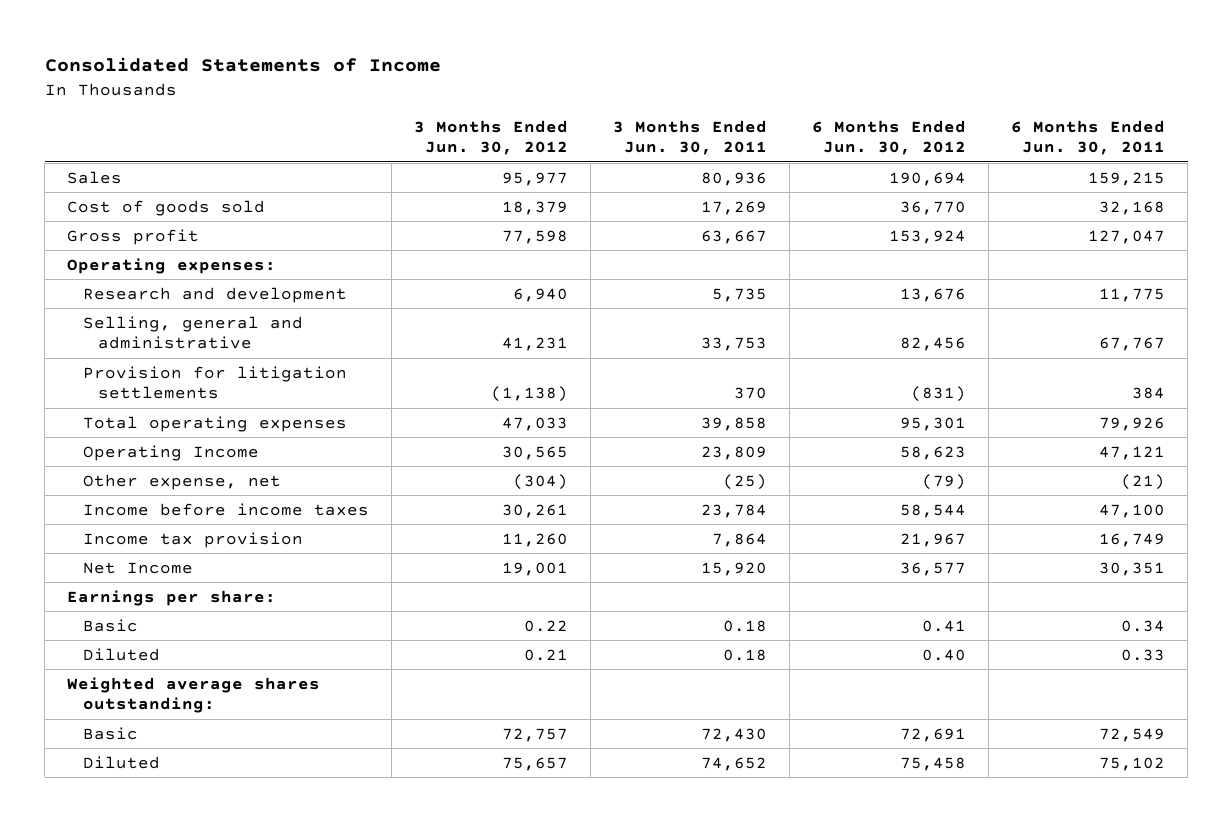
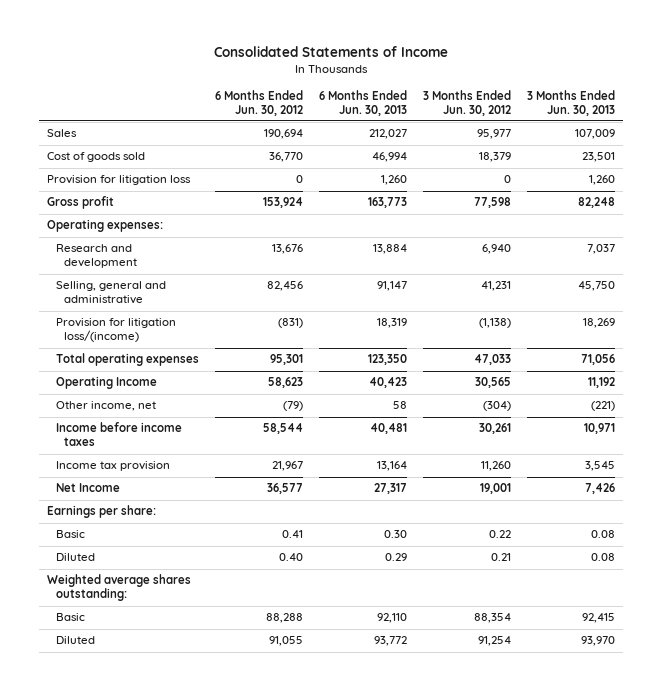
- | 3 Months Ended Jun. 30, 2012 | 3 Months Ended Jun. 30, 2011 | 6 Months Ended Jun. 30, 2012 | 6 Months Ended Jun. 30, 2011
+ | 6 Months Ended Jun. 30, 2012 | 6 Months Ended Jun. 30, 2013 | 3 Months Ended Jun. 30, 2012 | 3 Months Ended Jun. 30, 2013
+ Provision for litigation loss | 0 | 1,260 | 0 | 1,260
- Provision for litigation settlements | (1,138) | 370 | (831) | 384
+ Provision for litigation loss/(income) | (831) | 18,319 | (1,138) | 18,269
- Other expense, net | (304) | (25) | (79) | (21)
+ Other income, net | (79) | 58 | (304) | (221)
- Basic | 72,757 | 72,430 | 72,691 | 72,549
- Diluted | 75,657 | 74,652 | 75,458 | 75,102
+ Basic | 88,288 | 92,110 | 88,354 | 92,415
+ Diluted | 91,055 | 93,772 | 91,254 | 93,970

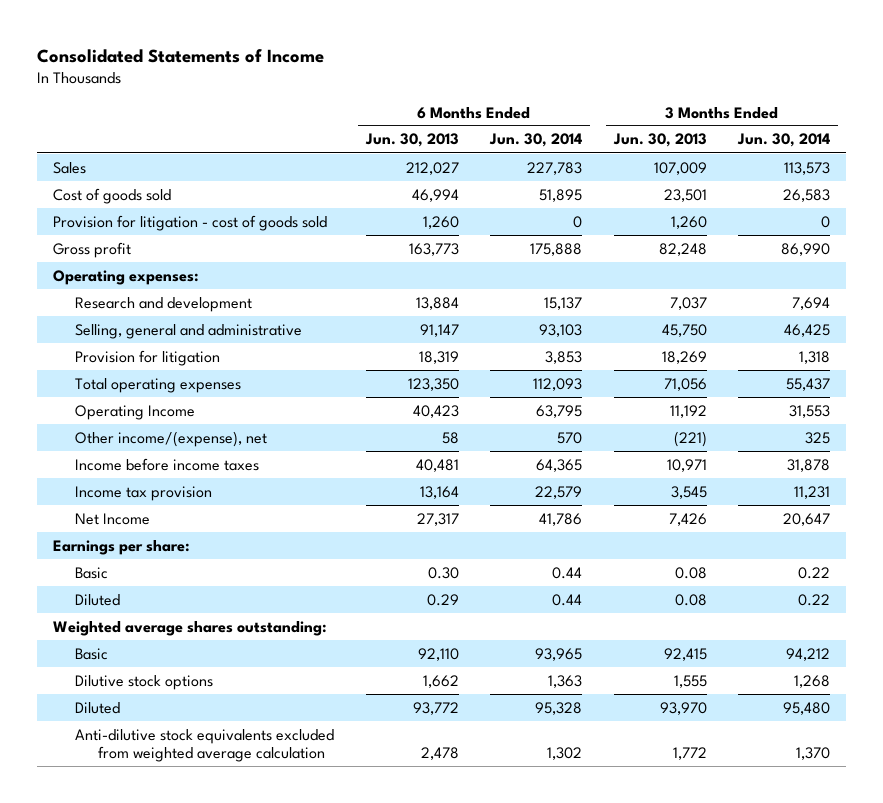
- | 6 Months Ended Jun. 30, 2012 | 6 Months Ended Jun. 30, 2013 | 3 Months Ended Jun. 30, 2012 | 3 Months Ended Jun. 30, 2013
+ | 6 Months Ended Jun. 30, 2013 | 6 Months Ended Jun. 30, 2014 | 3 Months Ended Jun. 30, 2013 | 3 Months Ended Jun. 30, 2014
- Provision for litigation loss | 0 | 1,260 | 0 | 1,260
+ Provision for litigation - cost of goods sold | 1,260 | 0 | 1,260 | 0
- Provision for litigation loss/(income) | (831) | 18,319 | (1,138) | 18,269
+ Provision for litigation | 18,319 | 3,853 | 18,269 | 1,318
- Other income, net | (79) | 58 | (304) | (221)
+ Other income/(expense), net | 58 | 570 | (221) | 325
+ Dilutive stock options | 1,662 | 1,363 | 1,555 | 1,268
+ Anti-dilutive stock equivalents excluded from weighted average calculation | 2,478 | 1,302 | 1,772 | 1,370

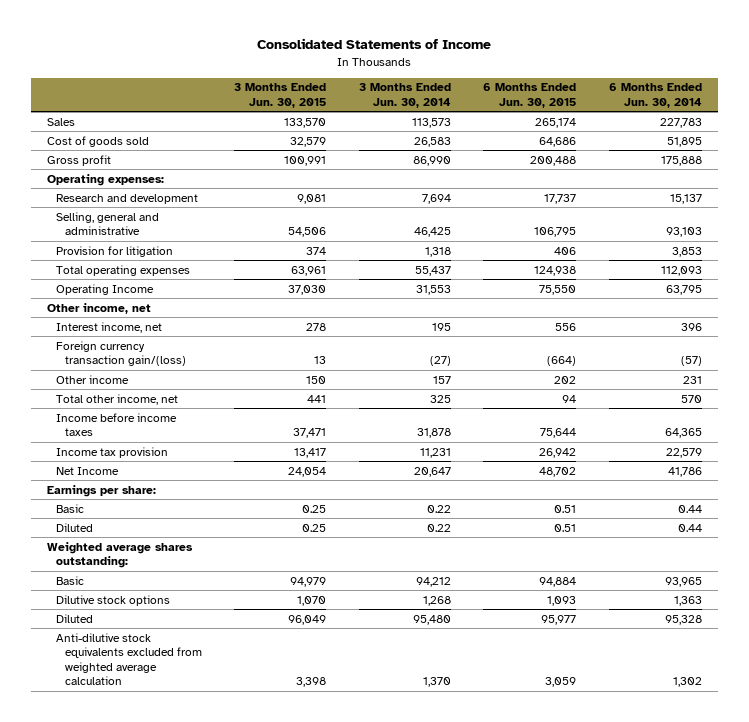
- | 6 Months Ended Jun. 30, 2013 | 6 Months Ended Jun. 30, 2014 | 3 Months Ended Jun. 30, 2013 | 3 Months Ended Jun. 30, 2014
+ | 3 Months Ended Jun. 30, 2015 | 3 Months Ended Jun. 30, 2014 | 6 Months Ended Jun. 30, 2015 | 6 Months Ended Jun. 30, 2014
- Provision for litigation - cost of goods sold | 1,260 | 0 | 1,260 | 0
- Other income/(expense), net | 58 | 570 | (221) | 325
+ Other income, net
+ Interest income, net | 278 | 195 | 556 | 396
+ Foreign currency transaction gain/(loss) | 13 | (27) | (664) | (57)
+ Other income | 150 | 157 | 202 | 231
+ Total other income, net | 441 | 325 | 94 | 570

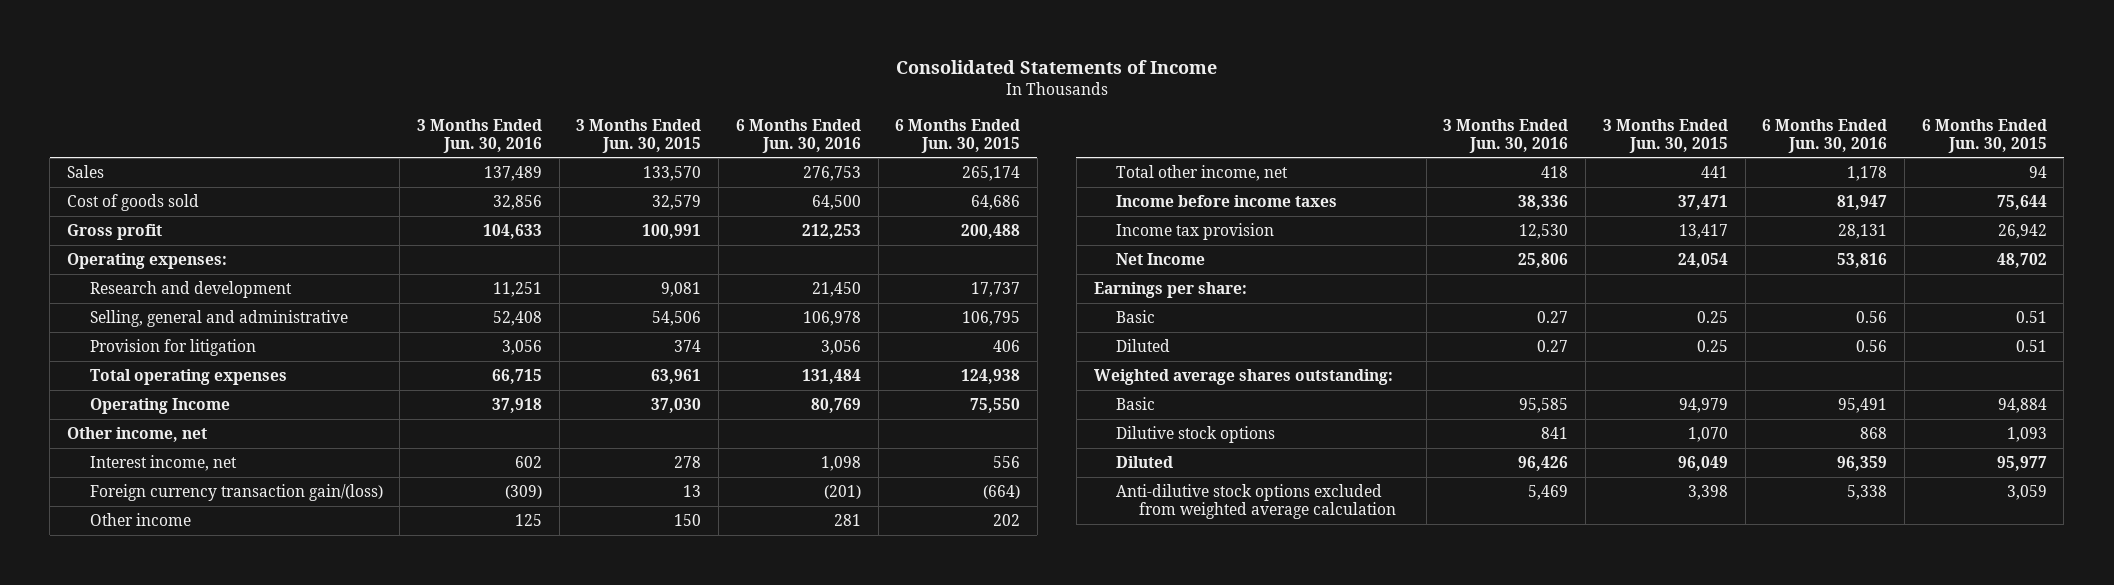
- | 3 Months Ended Jun. 30, 2015 | 3 Months Ended Jun. 30, 2014 | 6 Months Ended Jun. 30, 2015 | 6 Months Ended Jun. 30, 2014
+ | 3 Months Ended Jun. 30, 2016 | 3 Months Ended Jun. 30, 2015 | 6 Months Ended Jun. 30, 2016 | 6 Months Ended Jun. 30, 2015
- Anti-dilutive stock equivalents excluded from weighted average calculation | 3,398 | 1,370 | 3,059 | 1,302
+ Anti-dilutive stock options excluded from weighted average calculation | 5,469 | 3,398 | 5,338 | 3,059

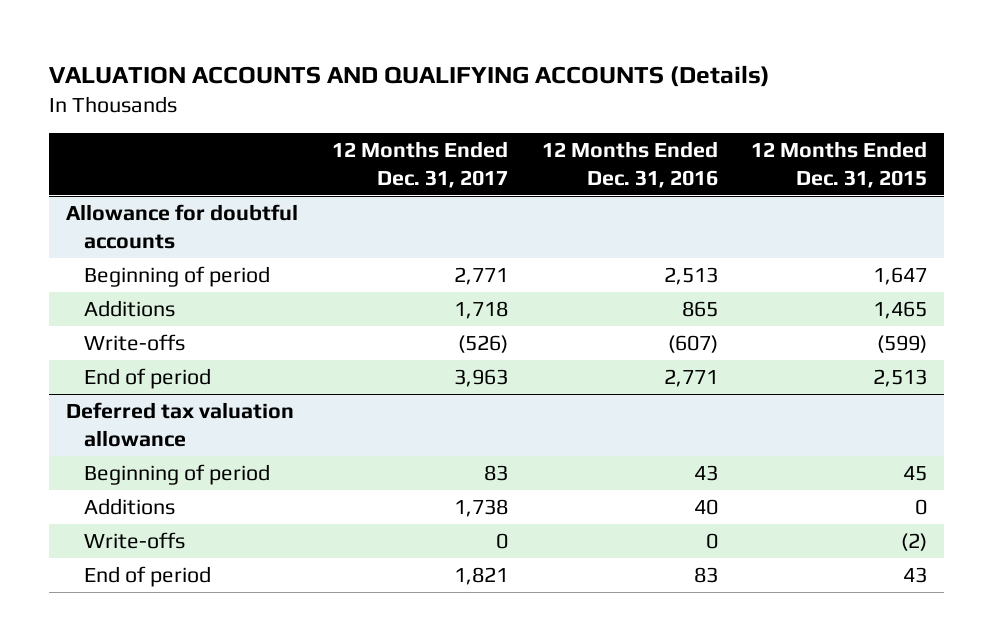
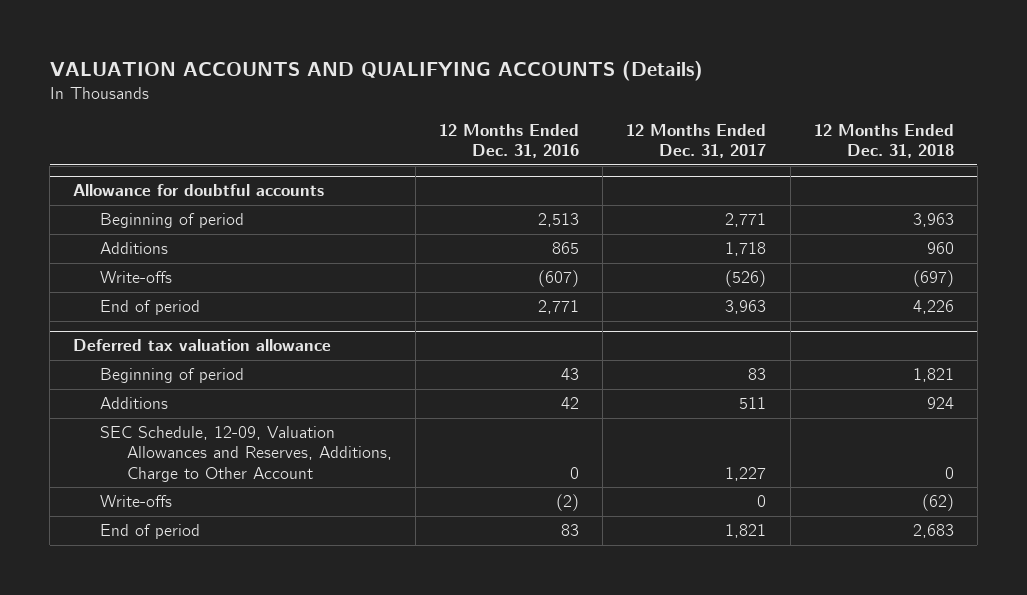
- | 12 Months Ended Dec. 31, 2017 | 12 Months Ended Dec. 31, 2016 | 12 Months Ended Dec. 31, 2015
+ | 12 Months Ended Dec. 31, 2016 | 12 Months Ended Dec. 31, 2017 | 12 Months Ended Dec. 31, 2018
@ Deferred tax valuation allowance
- Additions | 1,738 | 40 | 0
- Write-offs | 0 | 0 | (2)
+ Additions | 42 | 511 | 924
+ SEC Schedule, 12-09, Valuation Allowances and Reserves, Additions, Charge to Other Account | 0 | 1,227 | 0
+ Write-offs | (2) | 0 | (62)

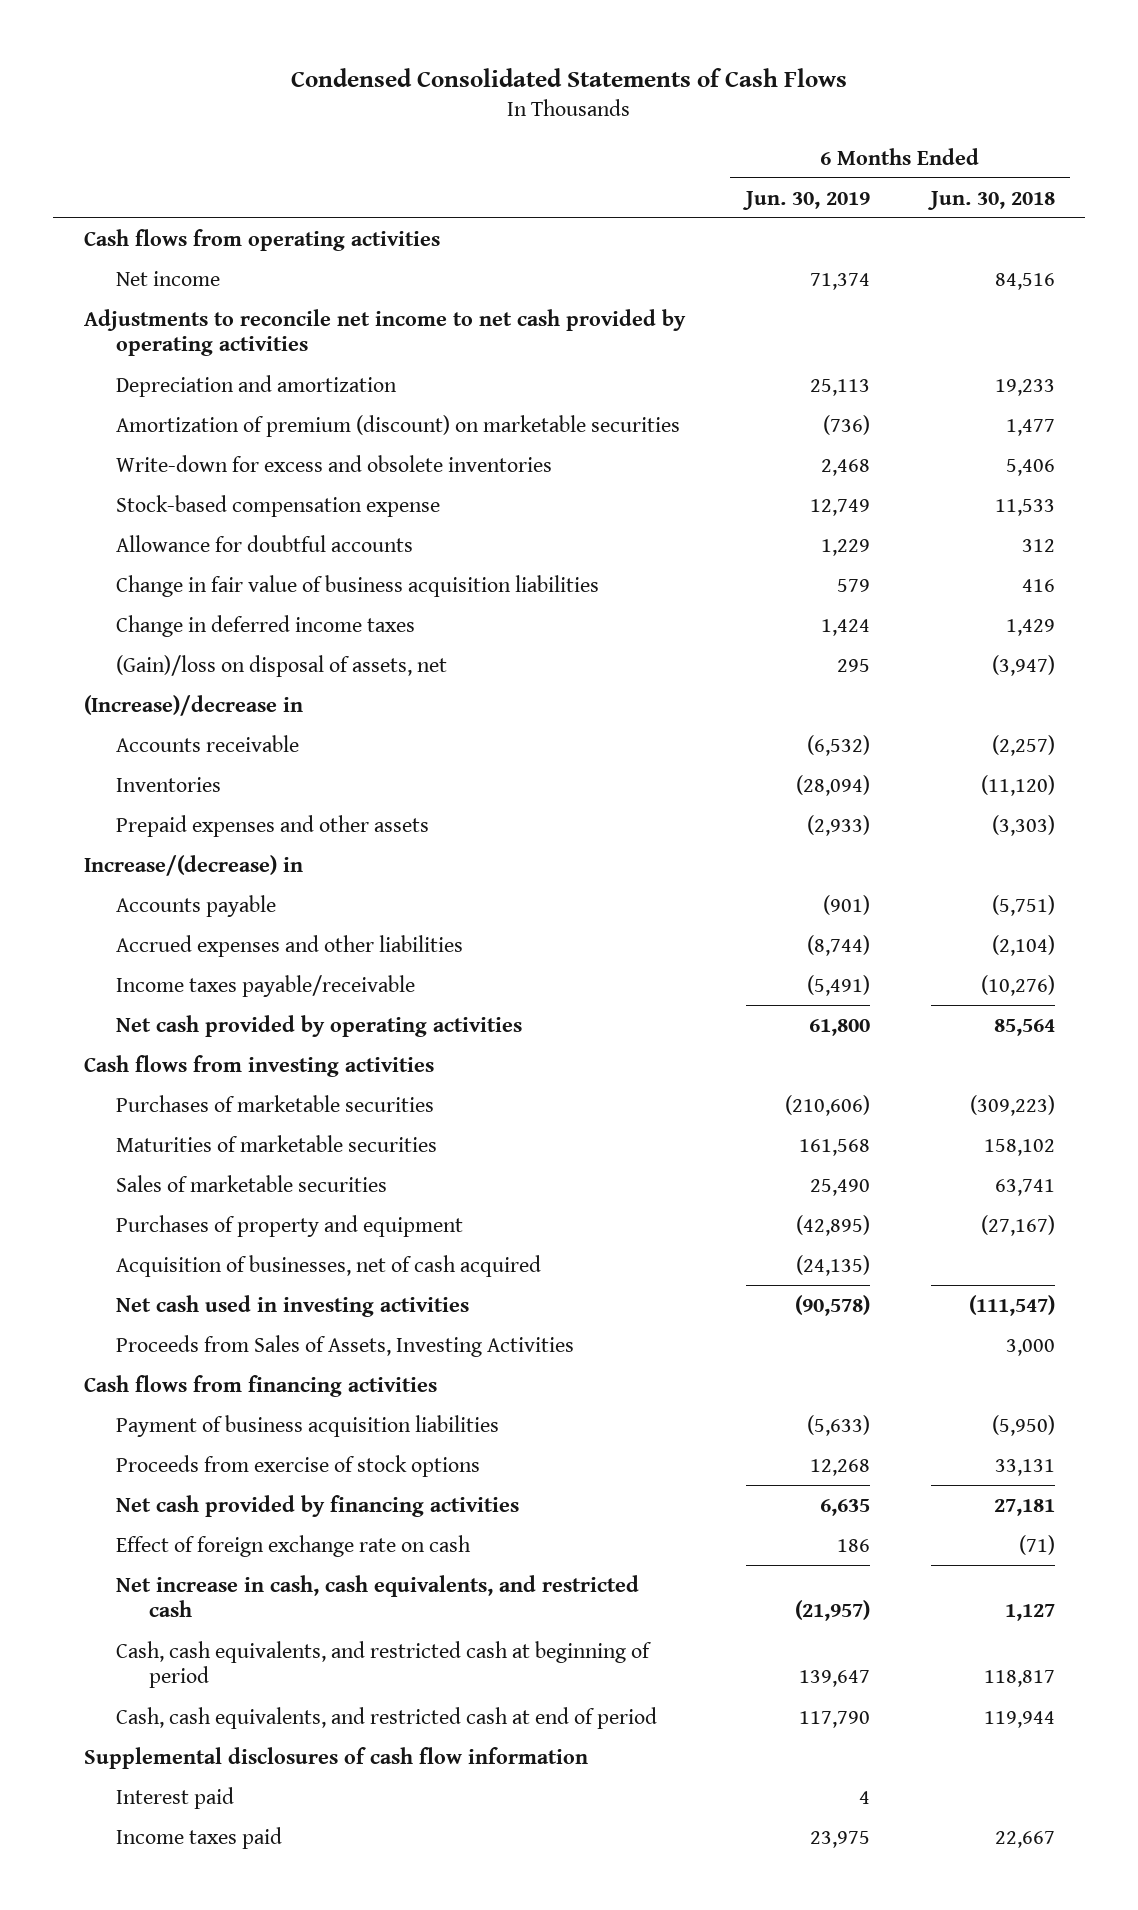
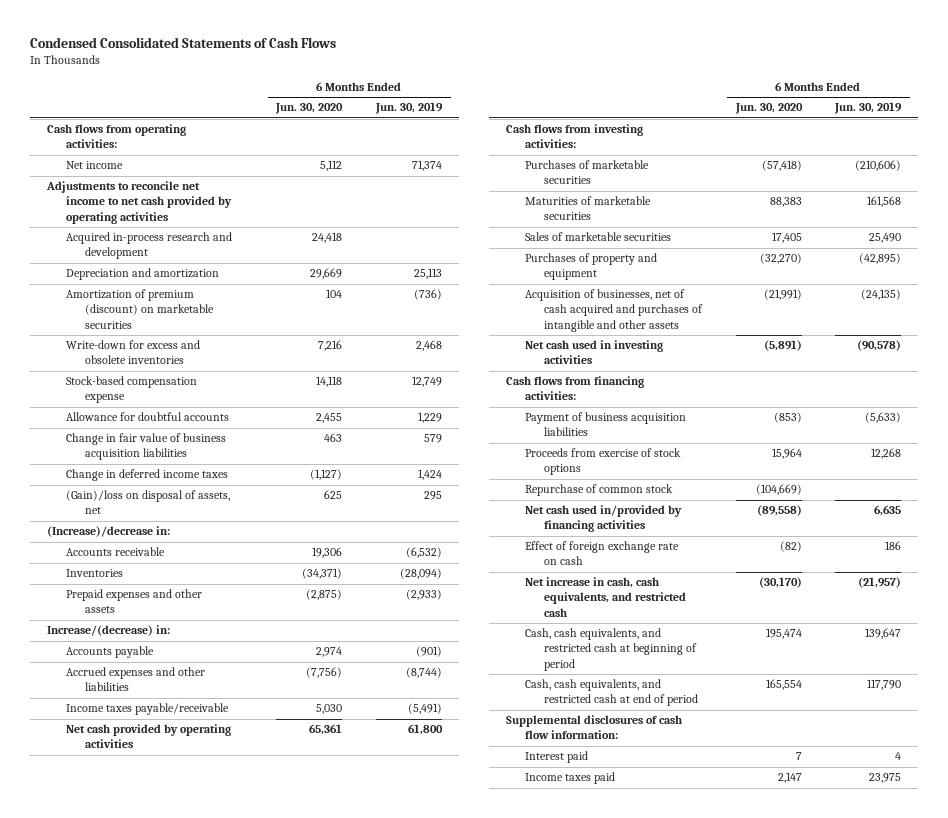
- | 6 Months Ended Jun. 30, 2019 | 6 Months Ended Jun. 30, 2018
+ | 6 Months Ended Jun. 30, 2020 | 6 Months Ended Jun. 30, 2019
- Cash flows from operating activities
+ Cash flows from operating activities:
+ Acquired in-process research and development | 24,418 |
- (Increase)/decrease in
+ (Increase)/decrease in:
- Increase/(decrease) in
+ Increase/(decrease) in:
- Cash flows from investing activities
+ Cash flows from investing activities:
- Acquisition of businesses, net of cash acquired | (24,135) |
+ Acquisition of businesses, net of cash acquired and purchases of intangible and other assets | (21,991) | (24,135)
- Proceeds from Sales of Assets, Investing Activities | | 3,000
- Cash flows from financing activities
+ Cash flows from financing activities:
- Net cash provided by financing activities | 6,635 | 27,181
+ Repurchase of common stock | (104,669) |
+ Net cash used in/provided by financing activities | (89,558) | 6,635
- Supplemental disclosures of cash flow information
+ Supplemental disclosures of cash flow information:

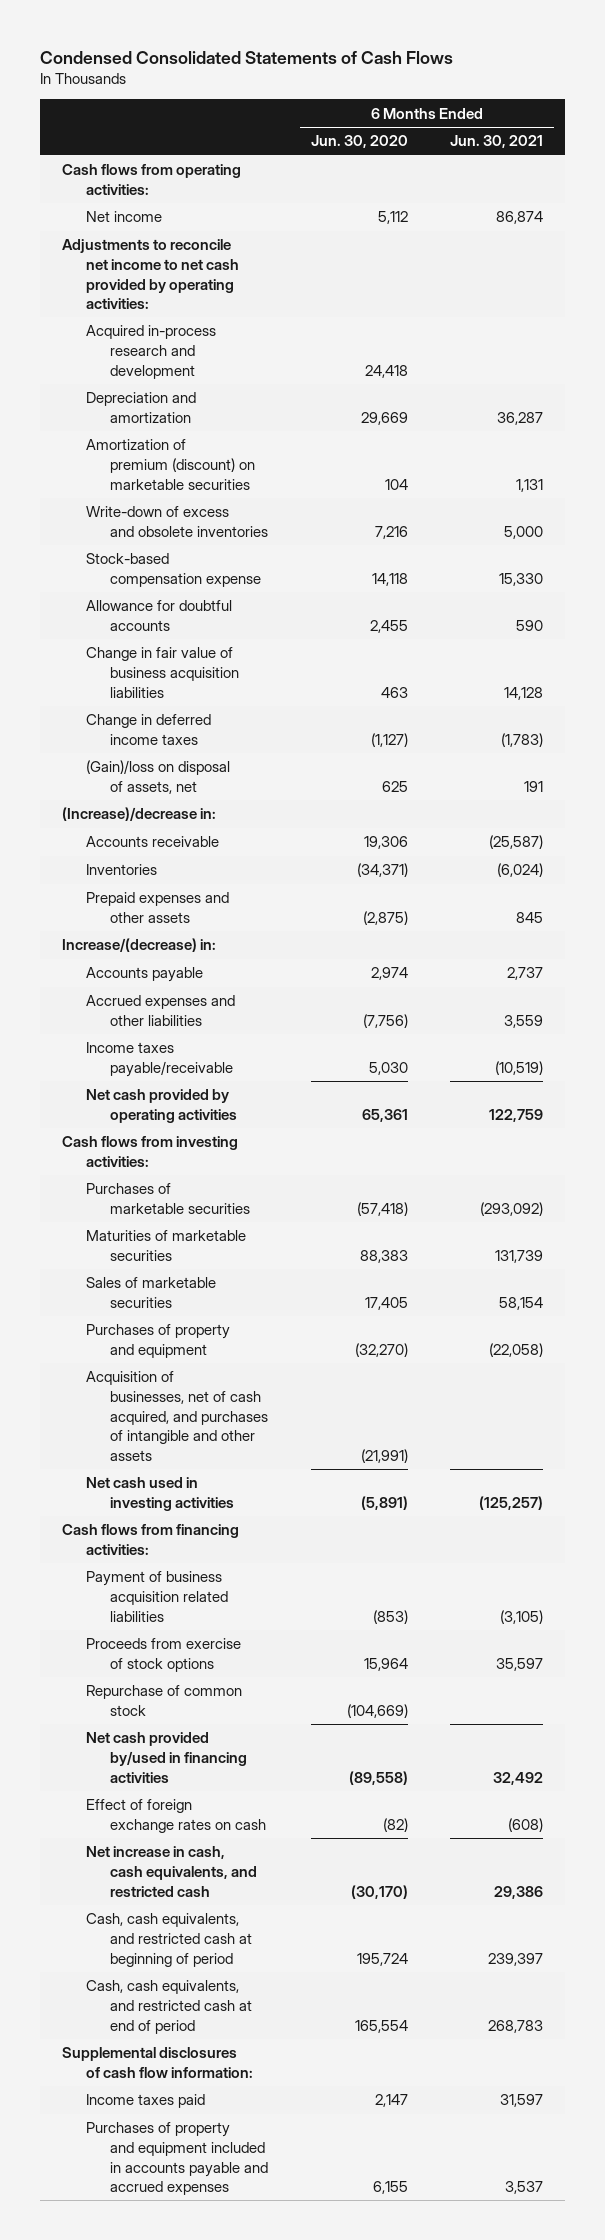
- | 6 Months Ended Jun. 30, 2020 | 6 Months Ended Jun. 30, 2019
+ | 6 Months Ended Jun. 30, 2020 | 6 Months Ended Jun. 30, 2021
- Adjustments to reconcile net income to net cash provided by operating activities
+ Adjustments to reconcile net income to net cash provided by operating activities:
- Write-down for excess and obsolete inventories | 7,216 | 2,468
+ Write-down of excess and obsolete inventories | 7,216 | 5,000
- Acquisition of businesses, net of cash acquired and purchases of intangible and other assets | (21,991) | (24,135)
+ Acquisition of businesses, net of cash acquired, and purchases of intangible and other assets | (21,991) |
- Payment of business acquisition liabilities | (853) | (5,633)
+ Payment of business acquisition related liabilities | (853) | (3,105)
- Net cash used in/provided by financing activities | (89,558) | 6,635
- Effect of foreign exchange rate on cash | (82) | 186
+ Net cash provided by/used in financing activities | (89,558) | 32,492
+ Effect of foreign exchange rates on cash | (82) | (608)
- Cash, cash equivalents, and restricted cash at beginning of period | 195,474 | 139,647
+ Cash, cash equivalents, and restricted cash at beginning of period | 195,724 | 239,397
- Interest paid | 7 | 4
+ Purchases of property and equipment included in accounts payable and accrued expenses | 6,155 | 3,537

